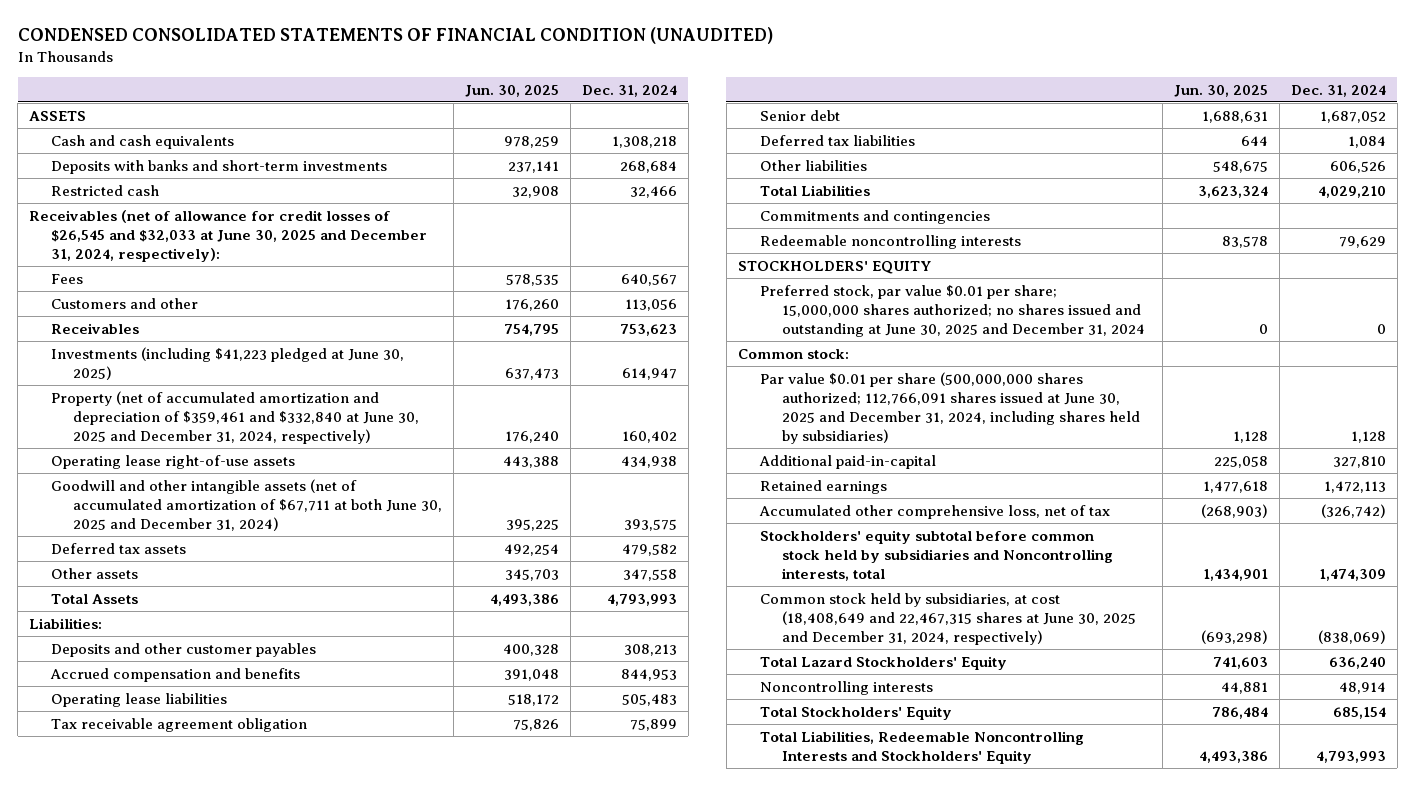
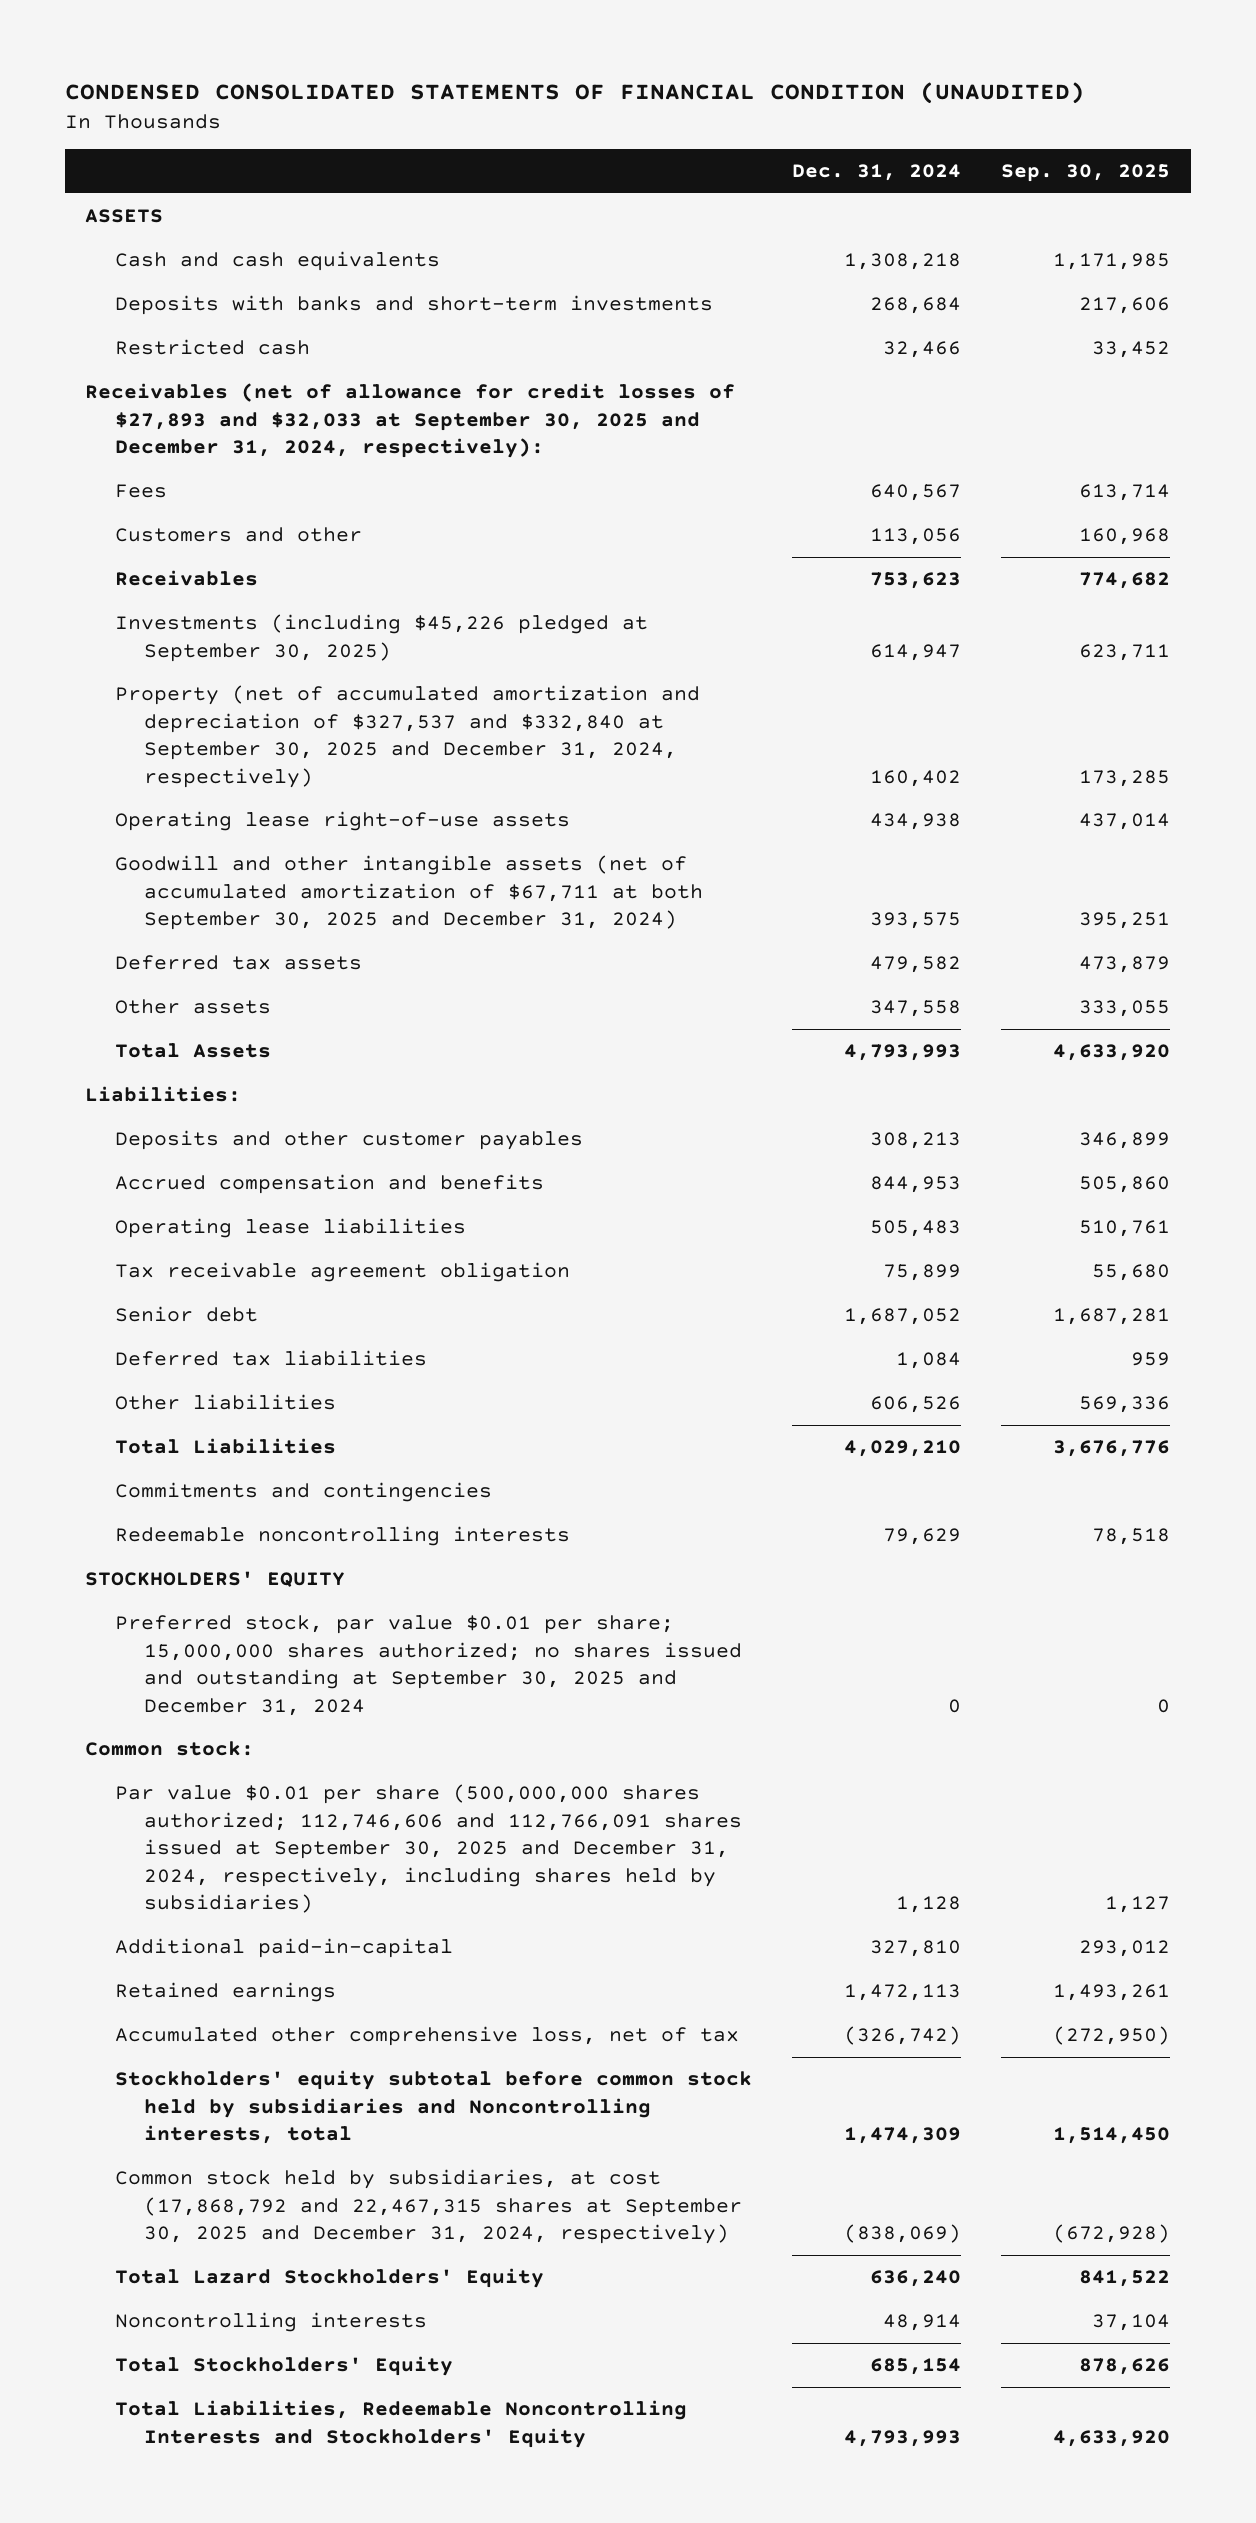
- | Jun. 30, 2025 | Dec. 31, 2024
+ | Dec. 31, 2024 | Sep. 30, 2025
- Receivables (net of allowance for credit losses of $26,545 and $32,033 at June 30, 2025 and December 31, 2024, respectively):
+ Receivables (net of allowance for credit losses of $27,893 and $32,033 at September 30, 2025 and December 31, 2024, respectively):
- Investments (including $41,223 pledged at June 30, 2025) | 637,473 | 614,947
- Property (net of accumulated amortization and depreciation of $359,461 and $332,840 at June 30, 2025 and December 31, 2024, respectively) | 176,240 | 160,402
+ Investments (including $45,226 pledged at September 30, 2025) | 614,947 | 623,711
+ Property (net of accumulated amortization and depreciation of $327,537 and $332,840 at September 30, 2025 and December 31, 2024, respectively) | 160,402 | 173,285
- Goodwill and other intangible assets (net of accumulated amortization of $67,711 at both June 30, 2025 and December 31, 2024) | 395,225 | 393,575
+ Goodwill and other intangible assets (net of accumulated amortization of $67,711 at both September 30, 2025 and December 31, 2024) | 393,575 | 395,251
- Preferred stock, par value $0.01 per share; 15,000,000 shares authorized; no shares issued and outstanding at June 30, 2025 and December 31, 2024 | 0 | 0
+ Preferred stock, par value $0.01 per share; 15,000,000 shares authorized; no shares issued and outstanding at September 30, 2025 and December 31, 2024 | 0 | 0
- Par value $0.01 per share (500,000,000 shares authorized; 112,766,091 shares issued at June 30, 2025 and December 31, 2024, including shares held by subsidiaries) | 1,128 | 1,128
+ Par value $0.01 per share (500,000,000 shares authorized; 112,746,606 and 112,766,091 shares issued at September 30, 2025 and December 31, 2024, respectively, including shares held by subsidiaries) | 1,128 | 1,127
- Common stock held by subsidiaries, at cost (18,408,649 and 22,467,315 shares at June 30, 2025 and December 31, 2024, respectively) | (693,298) | (838,069)
+ Common stock held by subsidiaries, at cost (17,868,792 and 22,467,315 shares at September 30, 2025 and December 31, 2024, respectively) | (838,069) | (672,928)

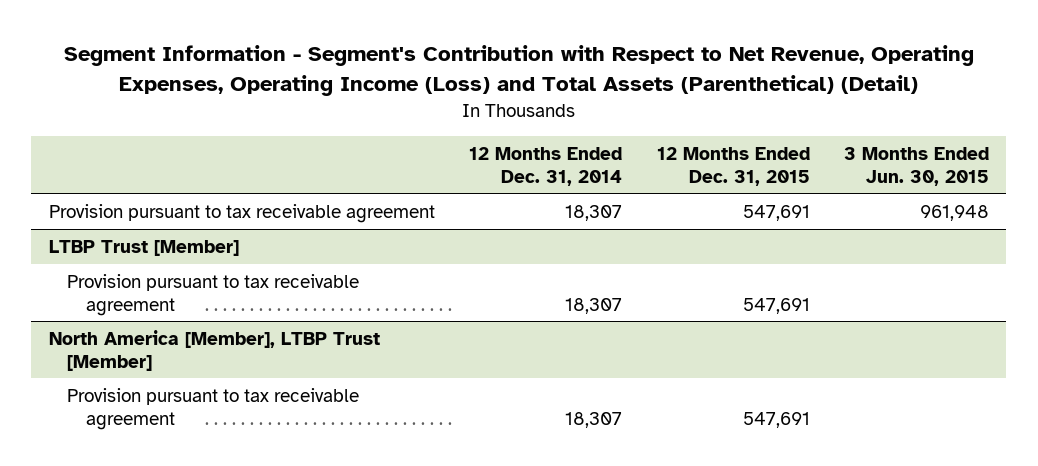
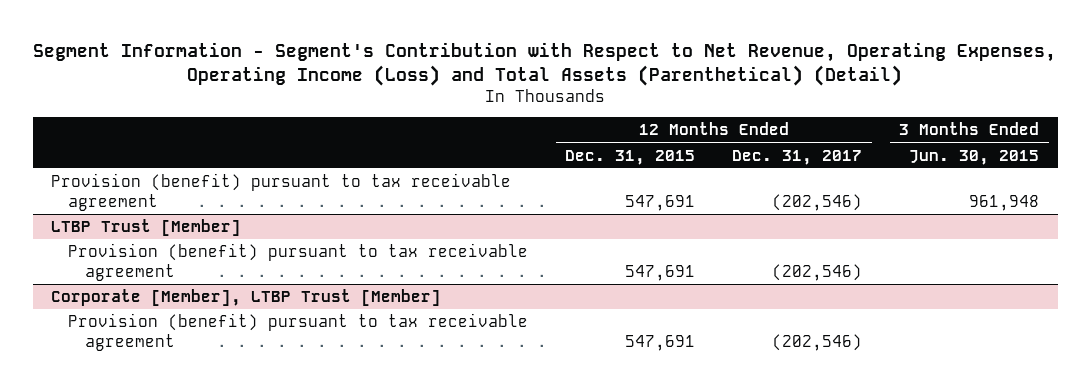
- | 12 Months Ended Dec. 31, 2014 | 12 Months Ended Dec. 31, 2015 | 3 Months Ended Jun. 30, 2015
+ | 12 Months Ended Dec. 31, 2015 | 12 Months Ended Dec. 31, 2017 | 3 Months Ended Jun. 30, 2015
- Provision pursuant to tax receivable agreement | 18,307 | 547,691 | 961,948
+ Provision (benefit) pursuant to tax receivable agreement | 547,691 | (202,546) | 961,948
@ LTBP Trust [Member]
- Provision pursuant to tax receivable agreement | 18,307 | 547,691 |
- North America [Member], LTBP Trust [Member]
- Provision pursuant to tax receivable agreement | 18,307 | 547,691 |
@ LTBP Trust [Member]
+ Provision (benefit) pursuant to tax receivable agreement | 547,691 | (202,546) |
+ Corporate [Member], LTBP Trust [Member]
+ Provision (benefit) pursuant to tax receivable agreement | 547,691 | (202,546) |

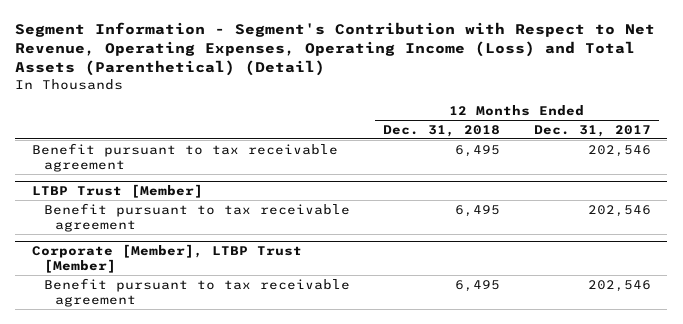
- | 12 Months Ended Dec. 31, 2015 | 12 Months Ended Dec. 31, 2017 | 3 Months Ended Jun. 30, 2015
+ | 12 Months Ended Dec. 31, 2018 | 12 Months Ended Dec. 31, 2017
- Provision (benefit) pursuant to tax receivable agreement | 547,691 | (202,546) | 961,948
+ Benefit pursuant to tax receivable agreement | 6,495 | 202,546
@ LTBP Trust [Member]
- Provision (benefit) pursuant to tax receivable agreement | 547,691 | (202,546) |
+ Benefit pursuant to tax receivable agreement | 6,495 | 202,546
@ Corporate [Member], LTBP Trust [Member]
- Provision (benefit) pursuant to tax receivable agreement | 547,691 | (202,546) |
+ Benefit pursuant to tax receivable agreement | 6,495 | 202,546

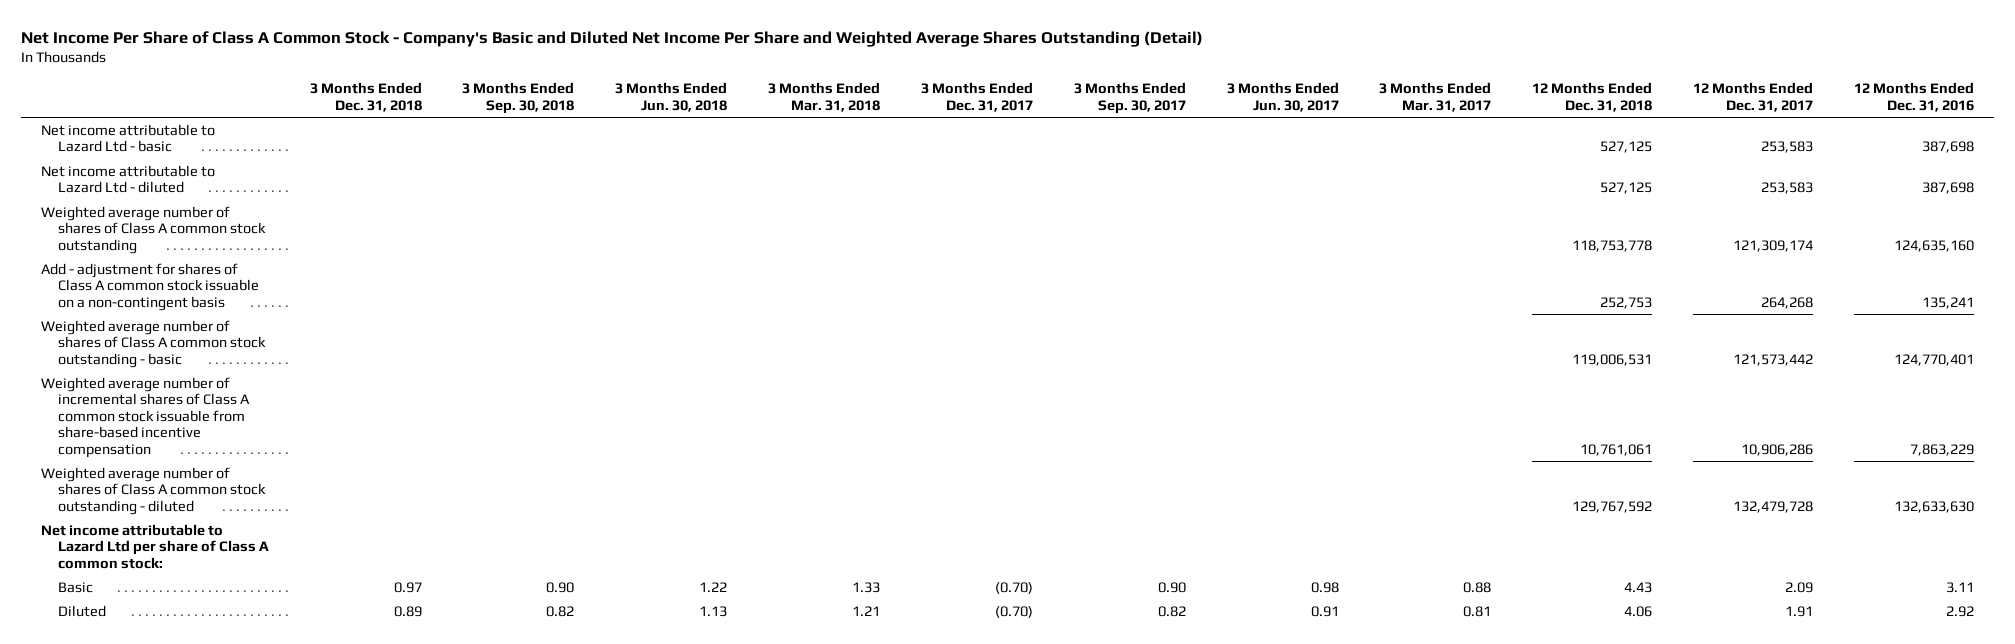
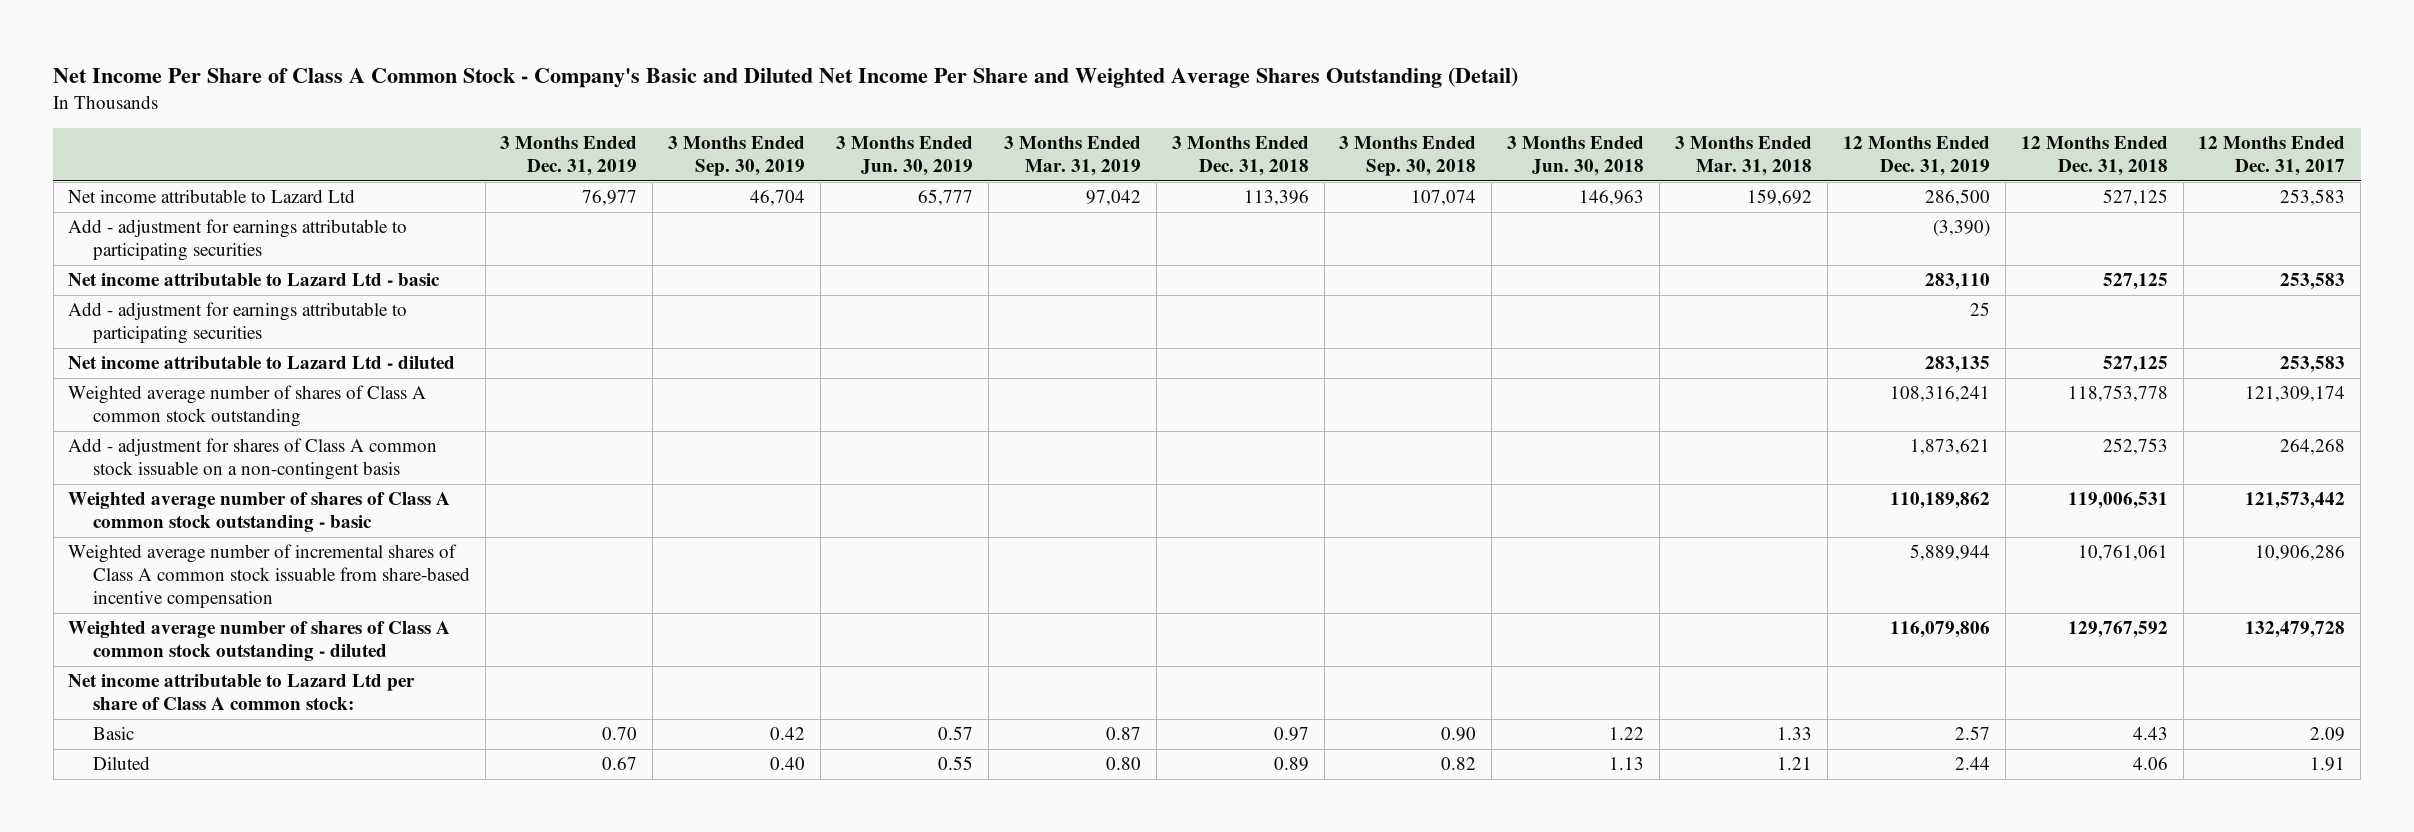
- | 3 Months Ended Dec. 31, 2018 | 3 Months Ended Sep. 30, 2018 | 3 Months Ended Jun. 30, 2018 | 3 Months Ended Mar. 31, 2018 | 3 Months Ended Dec. 31, 2017 | 3 Months Ended Sep. 30, 2017 | 3 Months Ended Jun. 30, 2017 | 3 Months Ended Mar. 31, 2017 | 12 Months Ended Dec. 31, 2018 | 12 Months Ended Dec. 31, 2017 | 12 Months Ended Dec. 31, 2016
+ | 3 Months Ended Dec. 31, 2019 | 3 Months Ended Sep. 30, 2019 | 3 Months Ended Jun. 30, 2019 | 3 Months Ended Mar. 31, 2019 | 3 Months Ended Dec. 31, 2018 | 3 Months Ended Sep. 30, 2018 | 3 Months Ended Jun. 30, 2018 | 3 Months Ended Mar. 31, 2018 | 12 Months Ended Dec. 31, 2019 | 12 Months Ended Dec. 31, 2018 | 12 Months Ended Dec. 31, 2017
+ Net income attributable to Lazard Ltd | 76,977 | 46,704 | 65,777 | 97,042 | 113,396 | 107,074 | 146,963 | 159,692 | 286,500 | 527,125 | 253,583
+ Add - adjustment for earnings attributable to participating securities | | | | | | | | | (3,390) | |
+ Add - adjustment for earnings attributable to participating securities | | | | | | | | | 25 | |

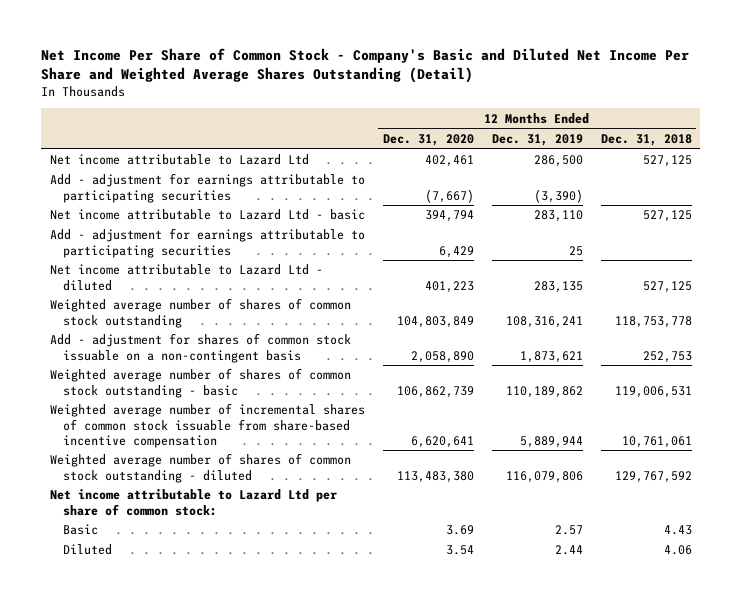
- Net Income Per Share of Class A Common Stock - Company's Basic and Diluted Net Income Per Share and Weighted Average Shares Outstanding (Detail)
+ Net Income Per Share of Common Stock - Company's Basic and Diluted Net Income Per Share and Weighted Average Shares Outstanding (Detail)
- | 3 Months Ended Dec. 31, 2019 | 3 Months Ended Sep. 30, 2019 | 3 Months Ended Jun. 30, 2019 | 3 Months Ended Mar. 31, 2019 | 3 Months Ended Dec. 31, 2018 | 3 Months Ended Sep. 30, 2018 | 3 Months Ended Jun. 30, 2018 | 3 Months Ended Mar. 31, 2018 | 12 Months Ended Dec. 31, 2019 | 12 Months Ended Dec. 31, 2018 | 12 Months Ended Dec. 31, 2017
+ | 12 Months Ended Dec. 31, 2020 | 12 Months Ended Dec. 31, 2019 | 12 Months Ended Dec. 31, 2018
- Weighted average number of shares of Class A common stock outstanding | | | | | | | | | 108,316,241 | 118,753,778 | 121,309,174
- Add - adjustment for shares of Class A common stock issuable on a non-contingent basis | | | | | | | | | 1,873,621 | 252,753 | 264,268
- Weighted average number of shares of Class A common stock outstanding - basic | | | | | | | | | 110,189,862 | 119,006,531 | 121,573,442
- Weighted average number of incremental shares of Class A common stock issuable from share-based incentive compensation | | | | | | | | | 5,889,944 | 10,761,061 | 10,906,286
- Weighted average number of shares of Class A common stock outstanding - diluted | | | | | | | | | 116,079,806 | 129,767,592 | 132,479,728
- Net income attributable to Lazard Ltd per share of Class A common stock:
+ Weighted average number of shares of common stock outstanding | 104,803,849 | 108,316,241 | 118,753,778
+ Add - adjustment for shares of common stock issuable on a non-contingent basis | 2,058,890 | 1,873,621 | 252,753
+ Weighted average number of shares of common stock outstanding - basic | 106,862,739 | 110,189,862 | 119,006,531
+ Weighted average number of incremental shares of common stock issuable from share-based incentive compensation | 6,620,641 | 5,889,944 | 10,761,061
+ Weighted average number of shares of common stock outstanding - diluted | 113,483,380 | 116,079,806 | 129,767,592
+ Net income attributable to Lazard Ltd per share of common stock:

